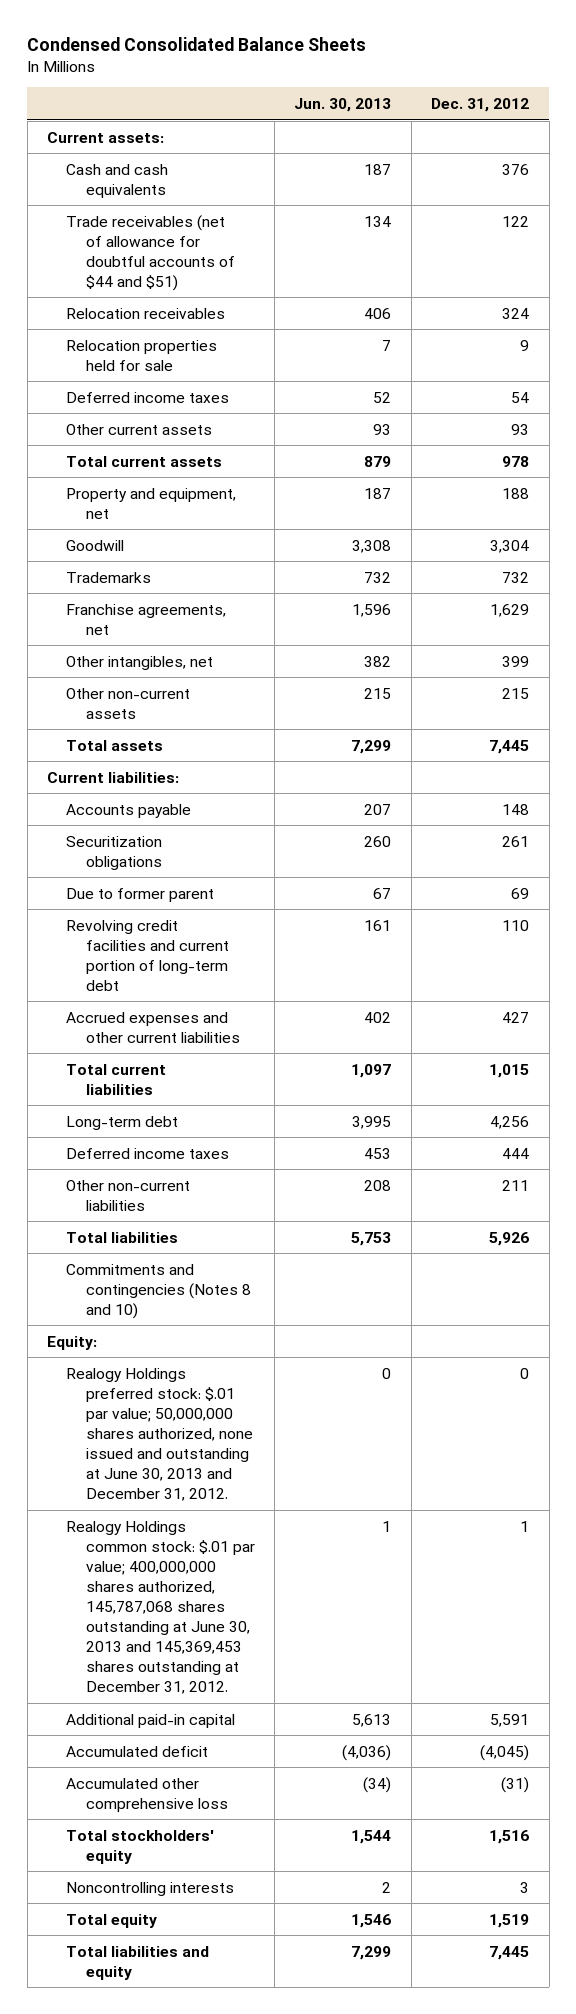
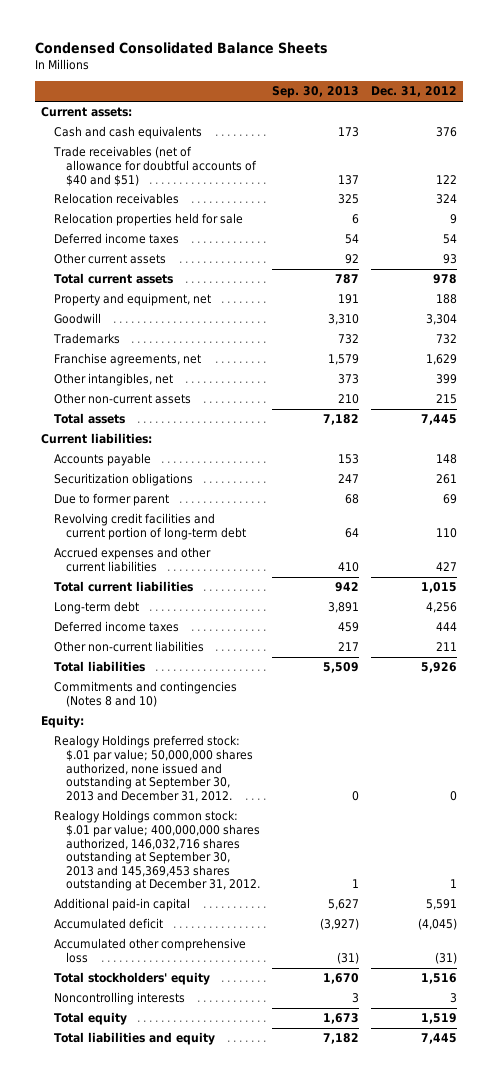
- | Jun. 30, 2013 | Dec. 31, 2012
+ | Sep. 30, 2013 | Dec. 31, 2012
- Trade receivables (net of allowance for doubtful accounts of $44 and $51) | 134 | 122
+ Trade receivables (net of allowance for doubtful accounts of $40 and $51) | 137 | 122
- Realogy Holdings preferred stock: $.01 par value; 50,000,000 shares authorized, none issued and outstanding at June 30, 2013 and December 31, 2012. | 0 | 0
- Realogy Holdings common stock: $.01 par value; 400,000,000 shares authorized, 145,787,068 shares outstanding at June 30, 2013 and 145,369,453 shares outstanding at December 31, 2012. | 1 | 1
+ Realogy Holdings preferred stock: $.01 par value; 50,000,000 shares authorized, none issued and outstanding at September 30, 2013 and December 31, 2012. | 0 | 0
+ Realogy Holdings common stock: $.01 par value; 400,000,000 shares authorized, 146,032,716 shares outstanding at September 30, 2013 and 145,369,453 shares outstanding at December 31, 2012. | 1 | 1

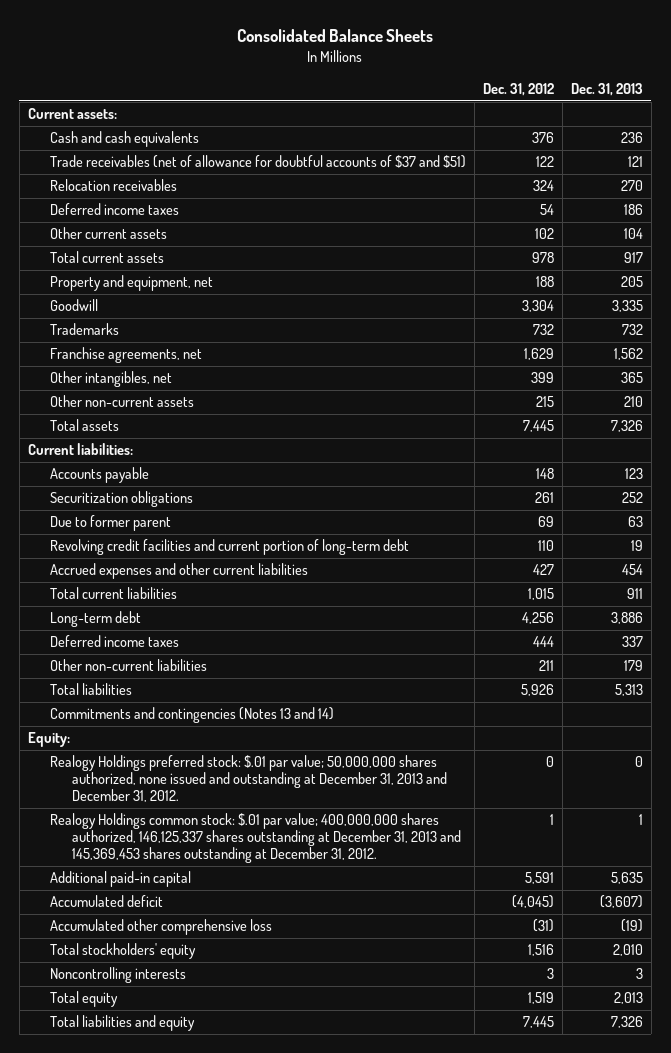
- Condensed Consolidated Balance Sheets
+ Consolidated Balance Sheets
- | Sep. 30, 2013 | Dec. 31, 2012
+ | Dec. 31, 2012 | Dec. 31, 2013
- Trade receivables (net of allowance for doubtful accounts of $40 and $51) | 137 | 122
+ Trade receivables (net of allowance for doubtful accounts of $37 and $51) | 122 | 121
- Relocation properties held for sale | 6 | 9
- Other current assets | 92 | 93
+ Other current assets | 102 | 104
- Commitments and contingencies (Notes 8 and 10)
+ Commitments and contingencies (Notes 13 and 14)
- Realogy Holdings preferred stock: $.01 par value; 50,000,000 shares authorized, none issued and outstanding at September 30, 2013 and December 31, 2012. | 0 | 0
- Realogy Holdings common stock: $.01 par value; 400,000,000 shares authorized, 146,032,716 shares outstanding at September 30, 2013 and 145,369,453 shares outstanding at December 31, 2012. | 1 | 1
+ Realogy Holdings preferred stock: $.01 par value; 50,000,000 shares authorized, none issued and outstanding at December 31, 2013 and December 31, 2012. | 0 | 0
+ Realogy Holdings common stock: $.01 par value; 400,000,000 shares authorized, 146,125,337 shares outstanding at December 31, 2013 and 145,369,453 shares outstanding at December 31, 2012. | 1 | 1

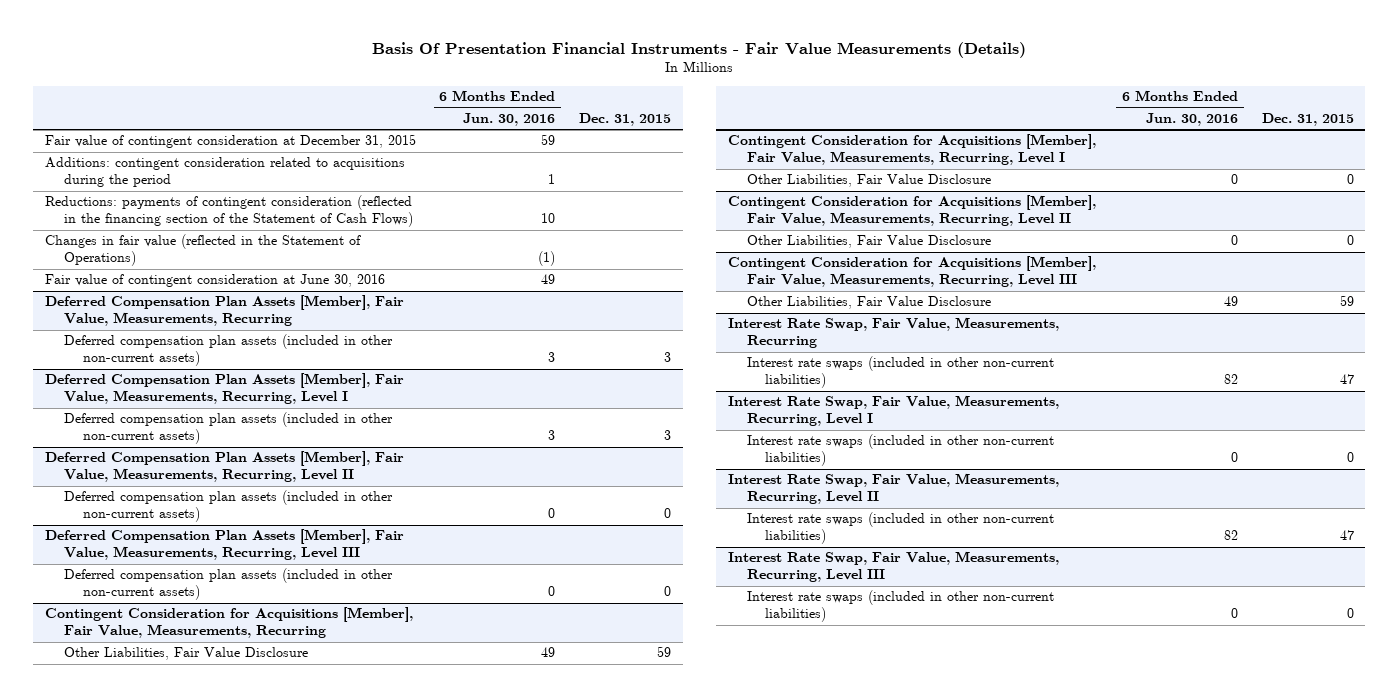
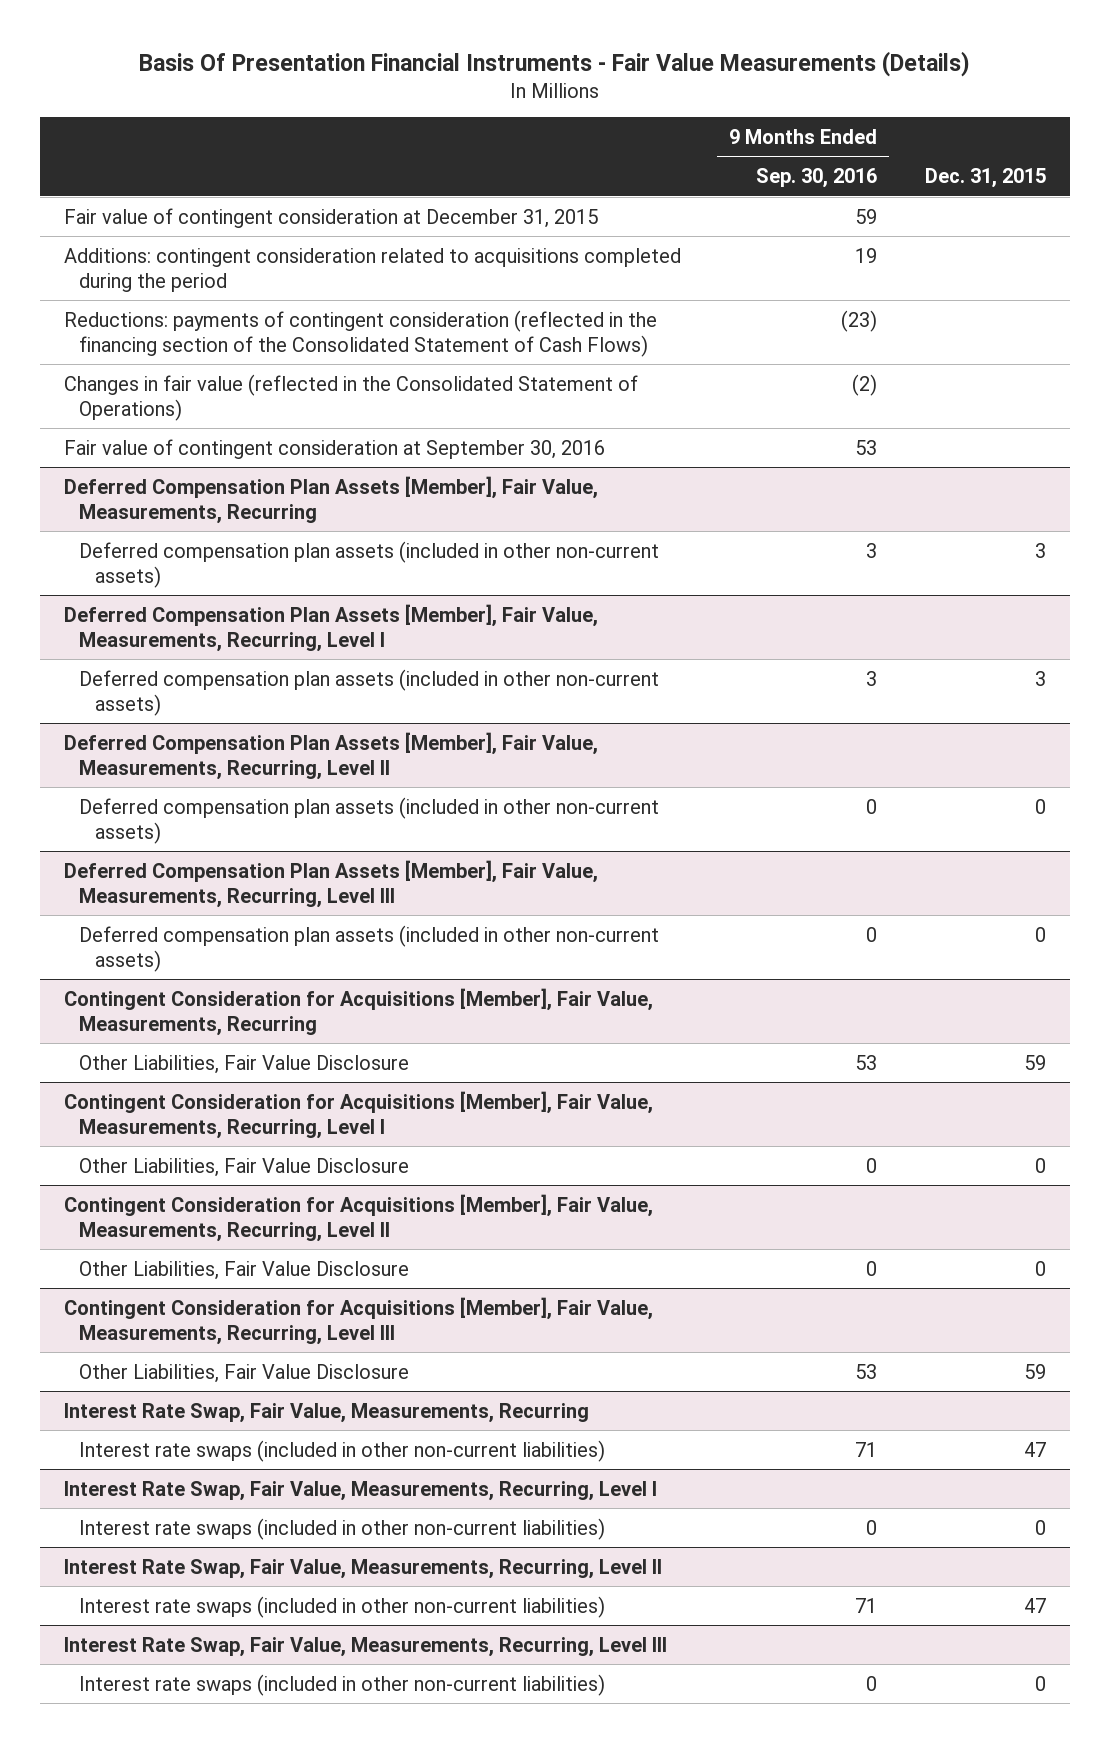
- | 6 Months Ended Jun. 30, 2016 | Dec. 31, 2015
+ | 9 Months Ended Sep. 30, 2016 | Dec. 31, 2015
- Additions: contingent consideration related to acquisitions during the period | 1 |
- Reductions: payments of contingent consideration (reflected in the financing section of the Statement of Cash Flows) | 10 |
- Changes in fair value (reflected in the Statement of Operations) | (1) |
- Fair value of contingent consideration at June 30, 2016 | 49 |
+ Additions: contingent consideration related to acquisitions completed during the period | 19 |
+ Reductions: payments of contingent consideration (reflected in the financing section of the Consolidated Statement of Cash Flows) | (23) |
+ Changes in fair value (reflected in the Consolidated Statement of Operations) | (2) |
+ Fair value of contingent consideration at September 30, 2016 | 53 |

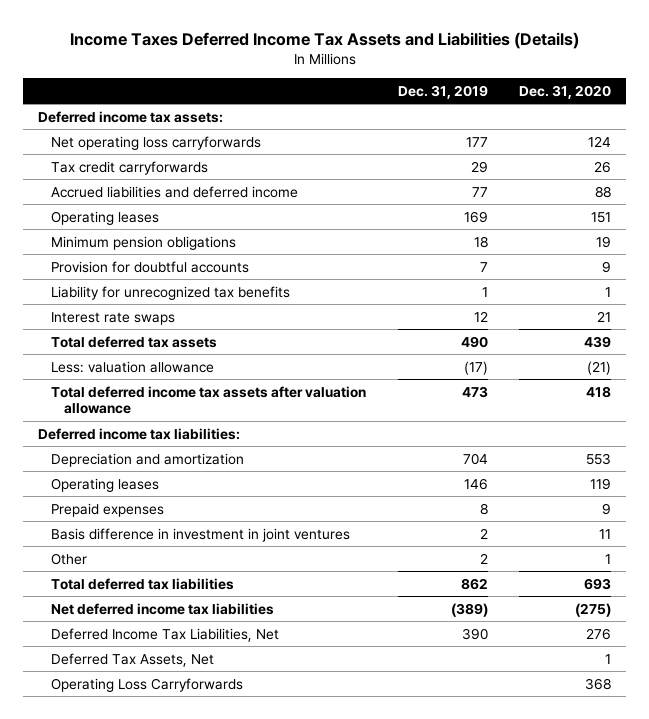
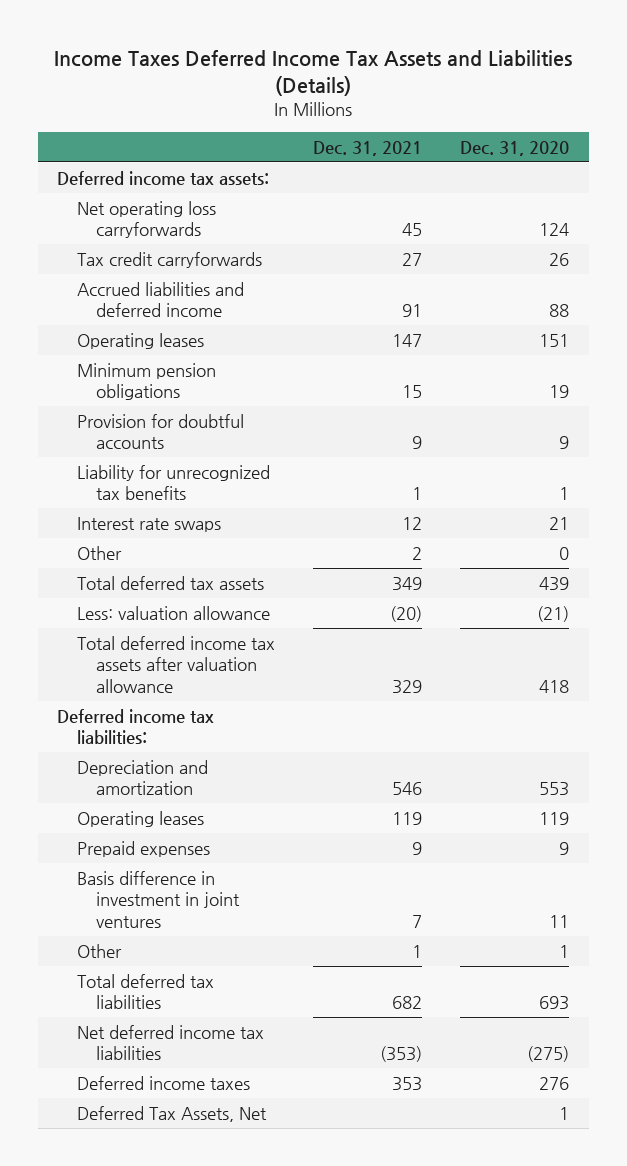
- | Dec. 31, 2019 | Dec. 31, 2020
+ | Dec. 31, 2021 | Dec. 31, 2020
+ Other | 2 | 0
- Deferred Income Tax Liabilities, Net | 390 | 276
+ Deferred income taxes | 353 | 276
- Operating Loss Carryforwards | | 368

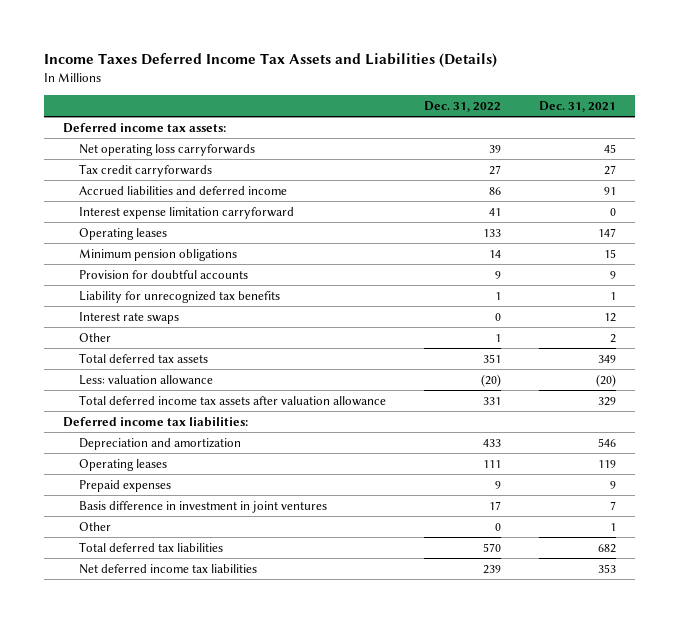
- | Dec. 31, 2021 | Dec. 31, 2020
+ | Dec. 31, 2022 | Dec. 31, 2021
+ Interest expense limitation carryforward | 41 | 0
- Net deferred income tax liabilities | (353) | (275)
- Deferred income taxes | 353 | 276
- Deferred Tax Assets, Net | | 1
+ Net deferred income tax liabilities | 239 | 353

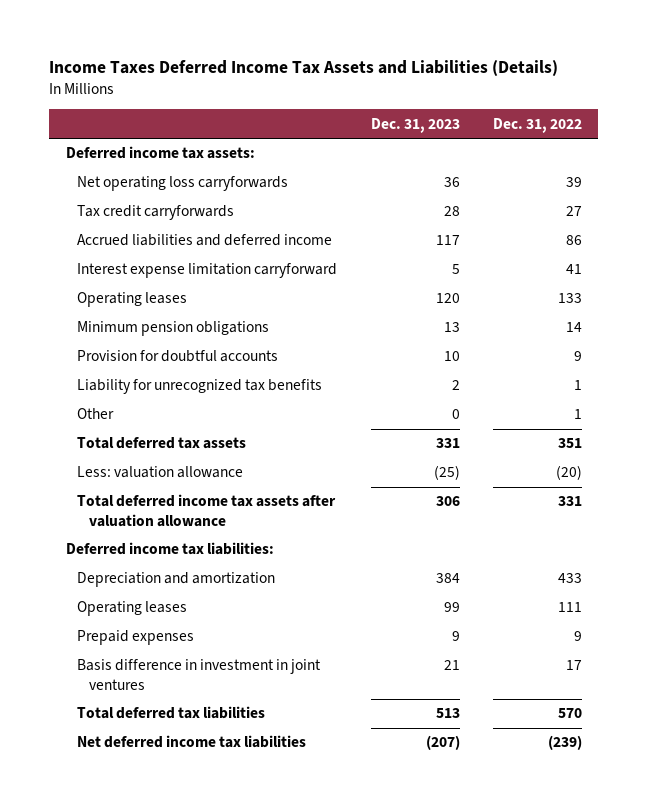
- | Dec. 31, 2022 | Dec. 31, 2021
+ | Dec. 31, 2023 | Dec. 31, 2022
- Interest rate swaps | 0 | 12
- Other | 0 | 1
- Net deferred income tax liabilities | 239 | 353
+ Net deferred income tax liabilities | (207) | (239)

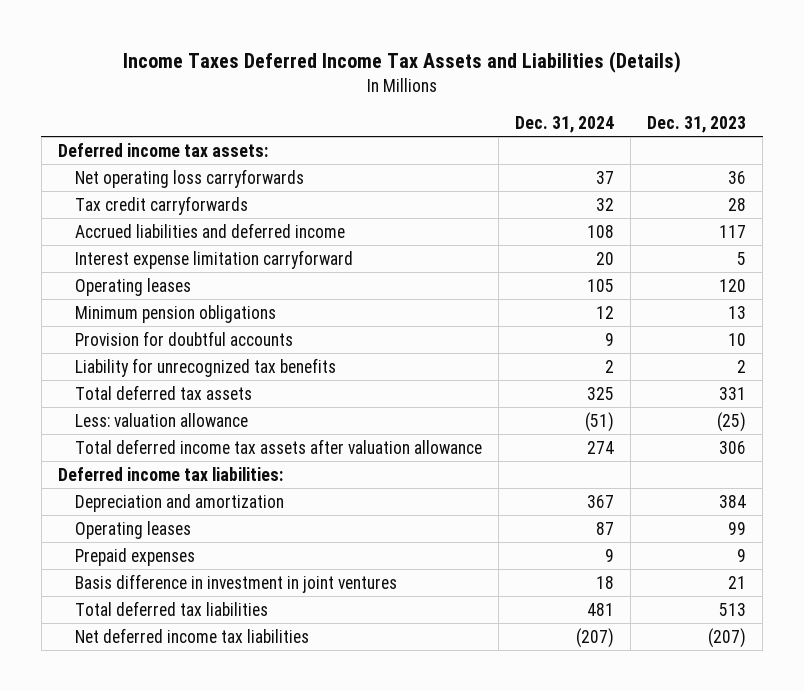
- | Dec. 31, 2023 | Dec. 31, 2022
+ | Dec. 31, 2024 | Dec. 31, 2023
- Other | 0 | 1

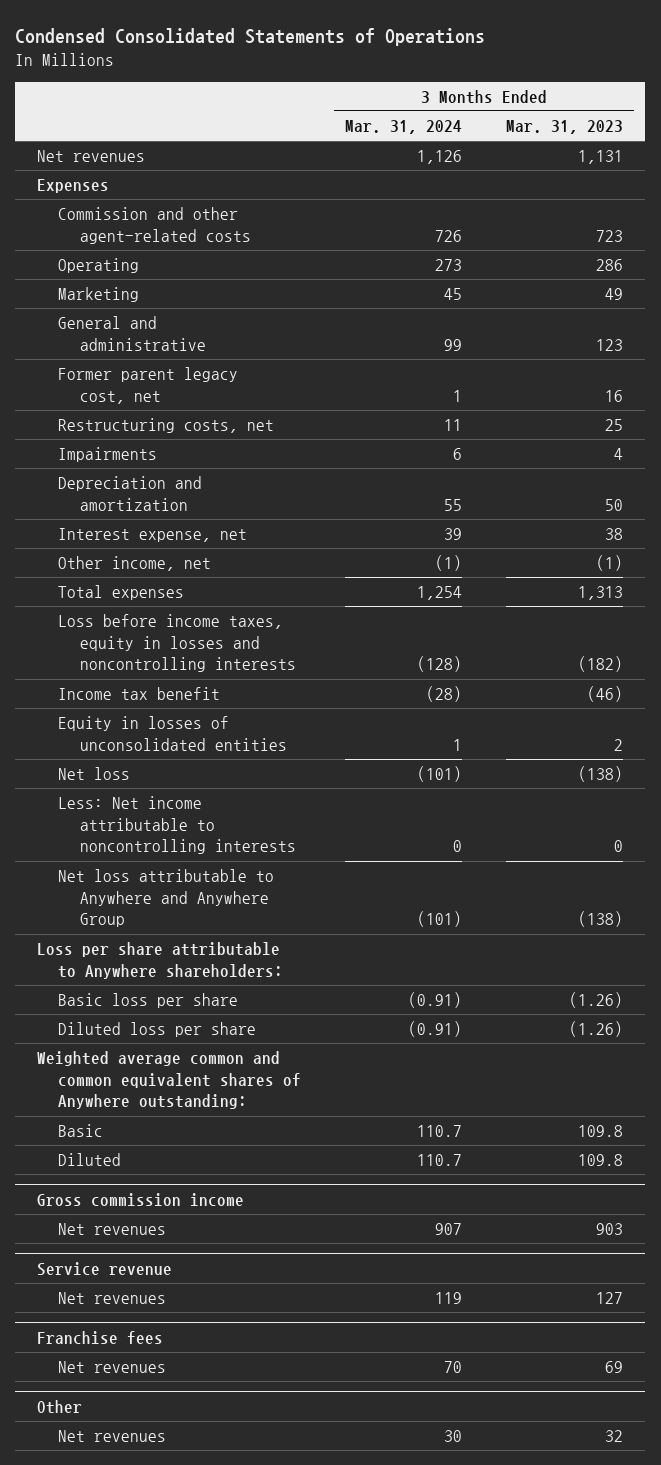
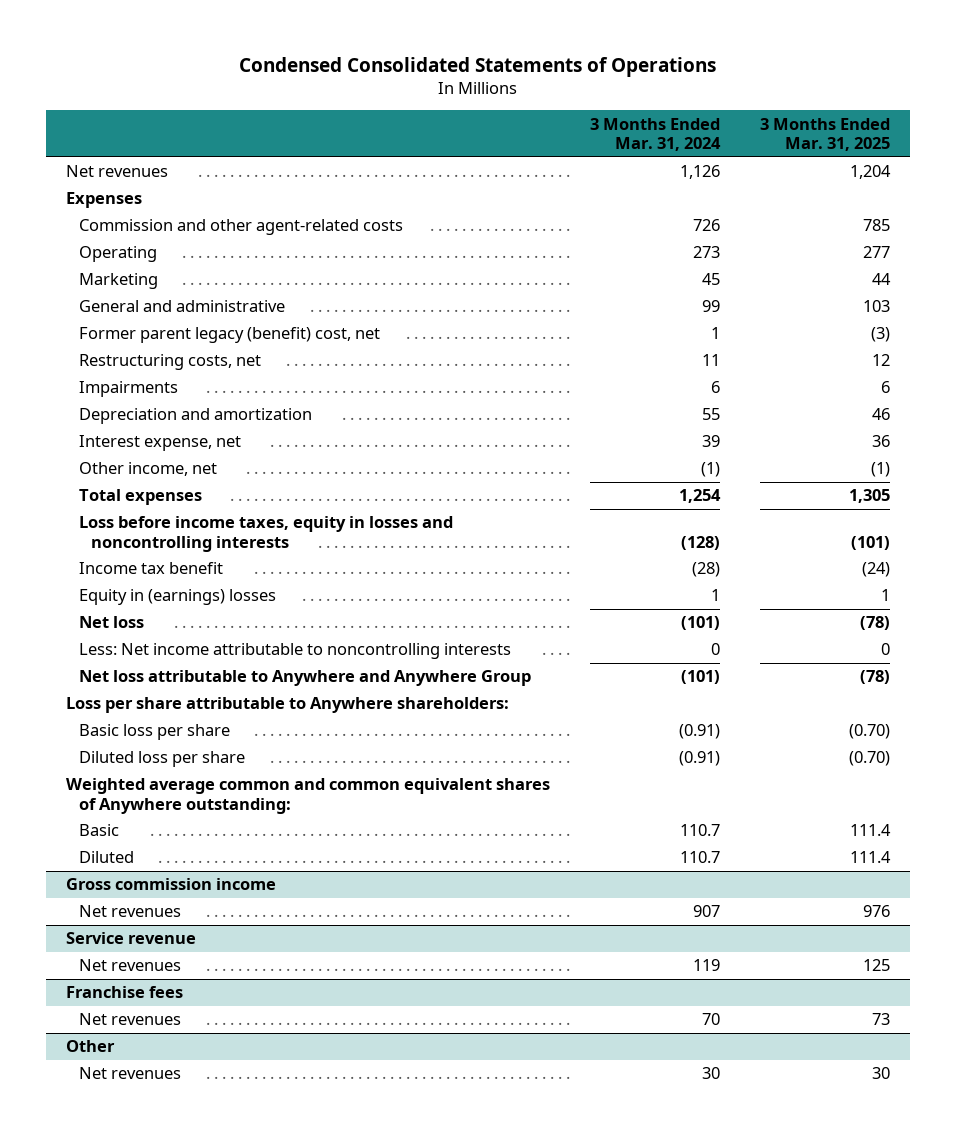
- | 3 Months Ended Mar. 31, 2024 | 3 Months Ended Mar. 31, 2023
+ | 3 Months Ended Mar. 31, 2024 | 3 Months Ended Mar. 31, 2025
- Former parent legacy cost, net | 1 | 16
+ Former parent legacy (benefit) cost, net | 1 | (3)
- Equity in losses of unconsolidated entities | 1 | 2
+ Equity in (earnings) losses | 1 | 1

